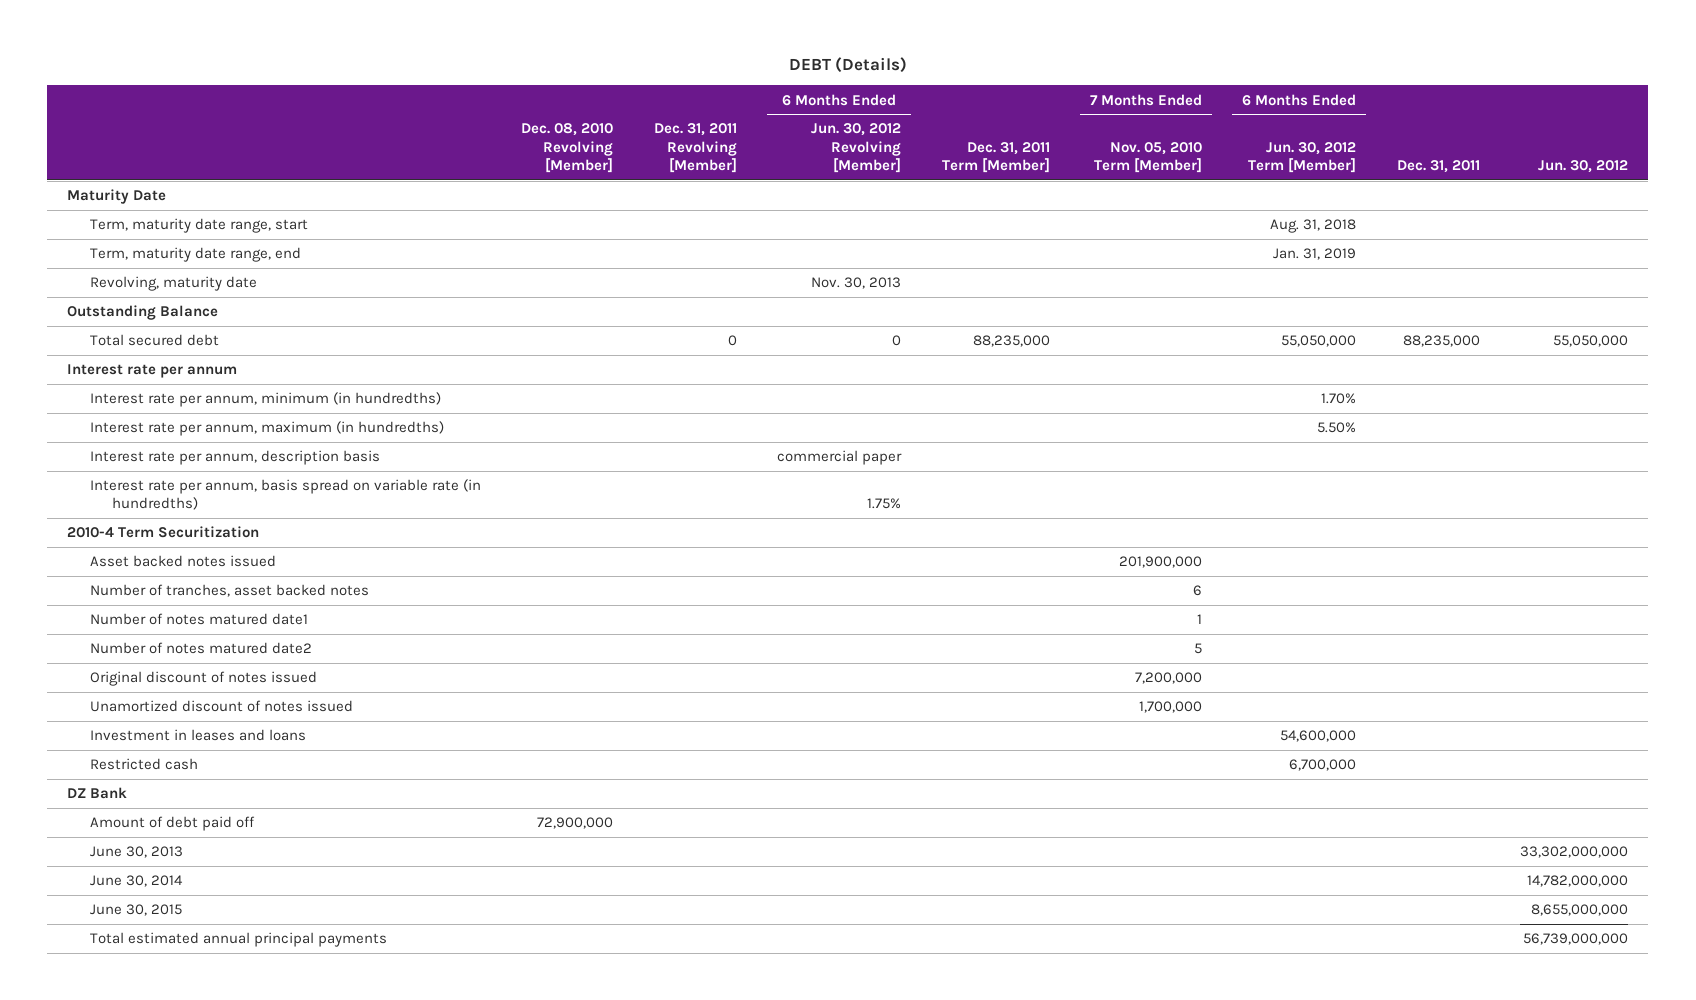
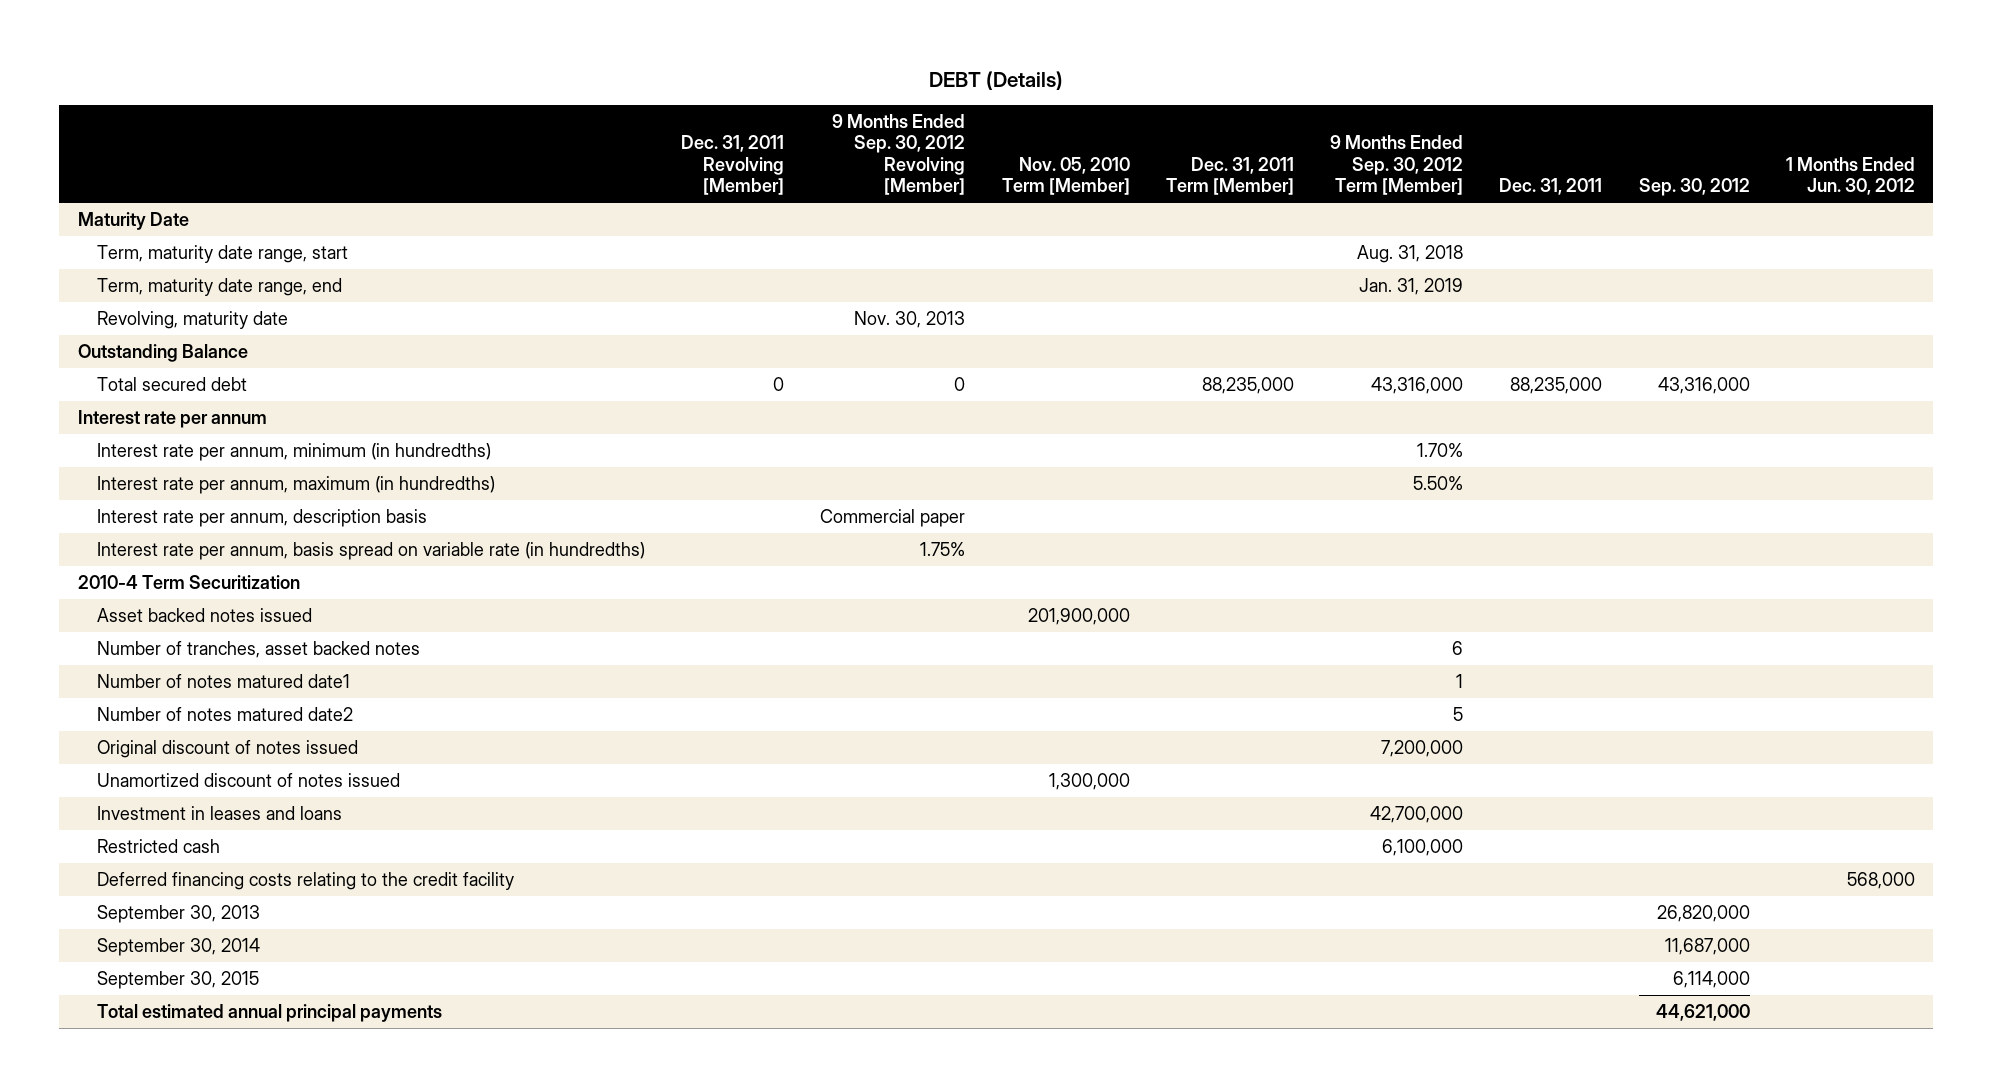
- | Dec. 08, 2010 Revolving [Member] | Dec. 31, 2011 Revolving [Member] | 6 Months Ended Jun. 30, 2012 Revolving [Member] | Dec. 31, 2011 Term [Member] | 7 Months Ended Nov. 05, 2010 Term [Member] | 6 Months Ended Jun. 30, 2012 Term [Member] | Dec. 31, 2011 | Jun. 30, 2012
+ | Dec. 31, 2011 Revolving [Member] | 9 Months Ended Sep. 30, 2012 Revolving [Member] | Nov. 05, 2010 Term [Member] | Dec. 31, 2011 Term [Member] | 9 Months Ended Sep. 30, 2012 Term [Member] | Dec. 31, 2011 | Sep. 30, 2012 | 1 Months Ended Jun. 30, 2012
- DZ Bank
- Amount of debt paid off | 72,900,000 | | | | | | |
- June 30, 2013 | | | | | | | | 33,302,000,000
- June 30, 2014 | | | | | | | | 14,782,000,000
- June 30, 2015 | | | | | | | | 8,655,000,000
+ Deferred financing costs relating to the credit facility | | | | | | | | 568,000
+ September 30, 2013 | | | | | | | 26,820,000 |
+ September 30, 2014 | | | | | | | 11,687,000 |
+ September 30, 2015 | | | | | | | 6,114,000 |

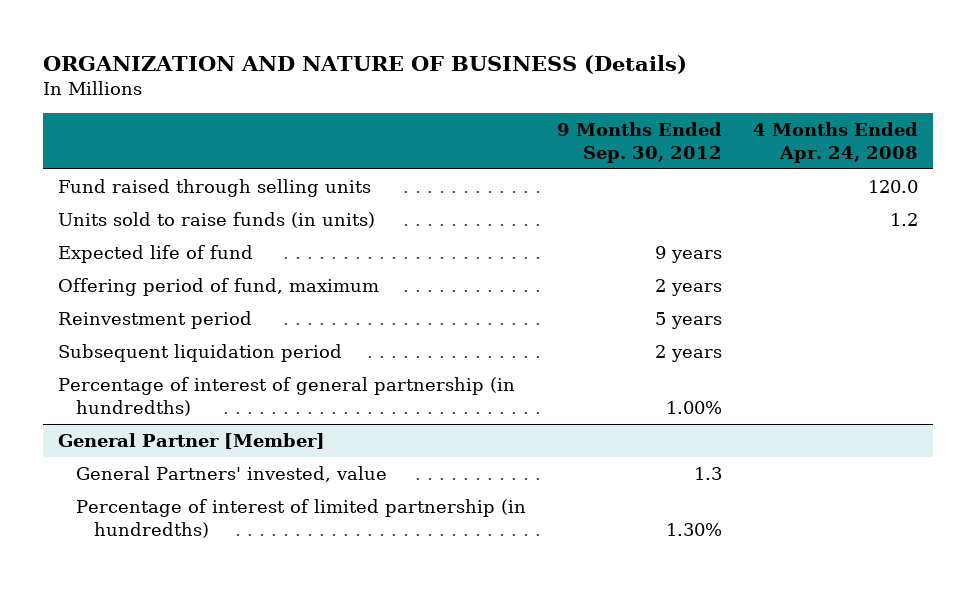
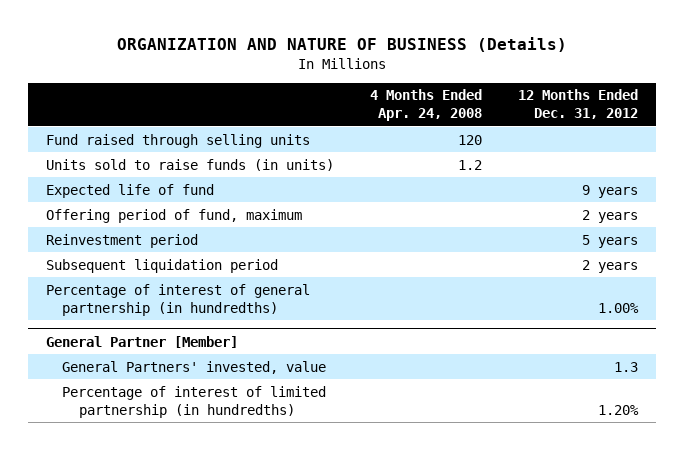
- | 9 Months Ended Sep. 30, 2012 | 4 Months Ended Apr. 24, 2008
+ | 4 Months Ended Apr. 24, 2008 | 12 Months Ended Dec. 31, 2012
- Fund raised through selling units | | 120.0
+ Fund raised through selling units | 120 |

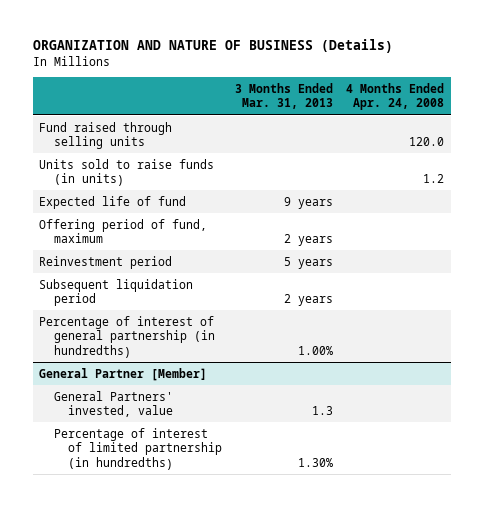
- | 4 Months Ended Apr. 24, 2008 | 12 Months Ended Dec. 31, 2012
+ | 3 Months Ended Mar. 31, 2013 | 4 Months Ended Apr. 24, 2008
- Fund raised through selling units | 120 |
+ Fund raised through selling units | | 120.0

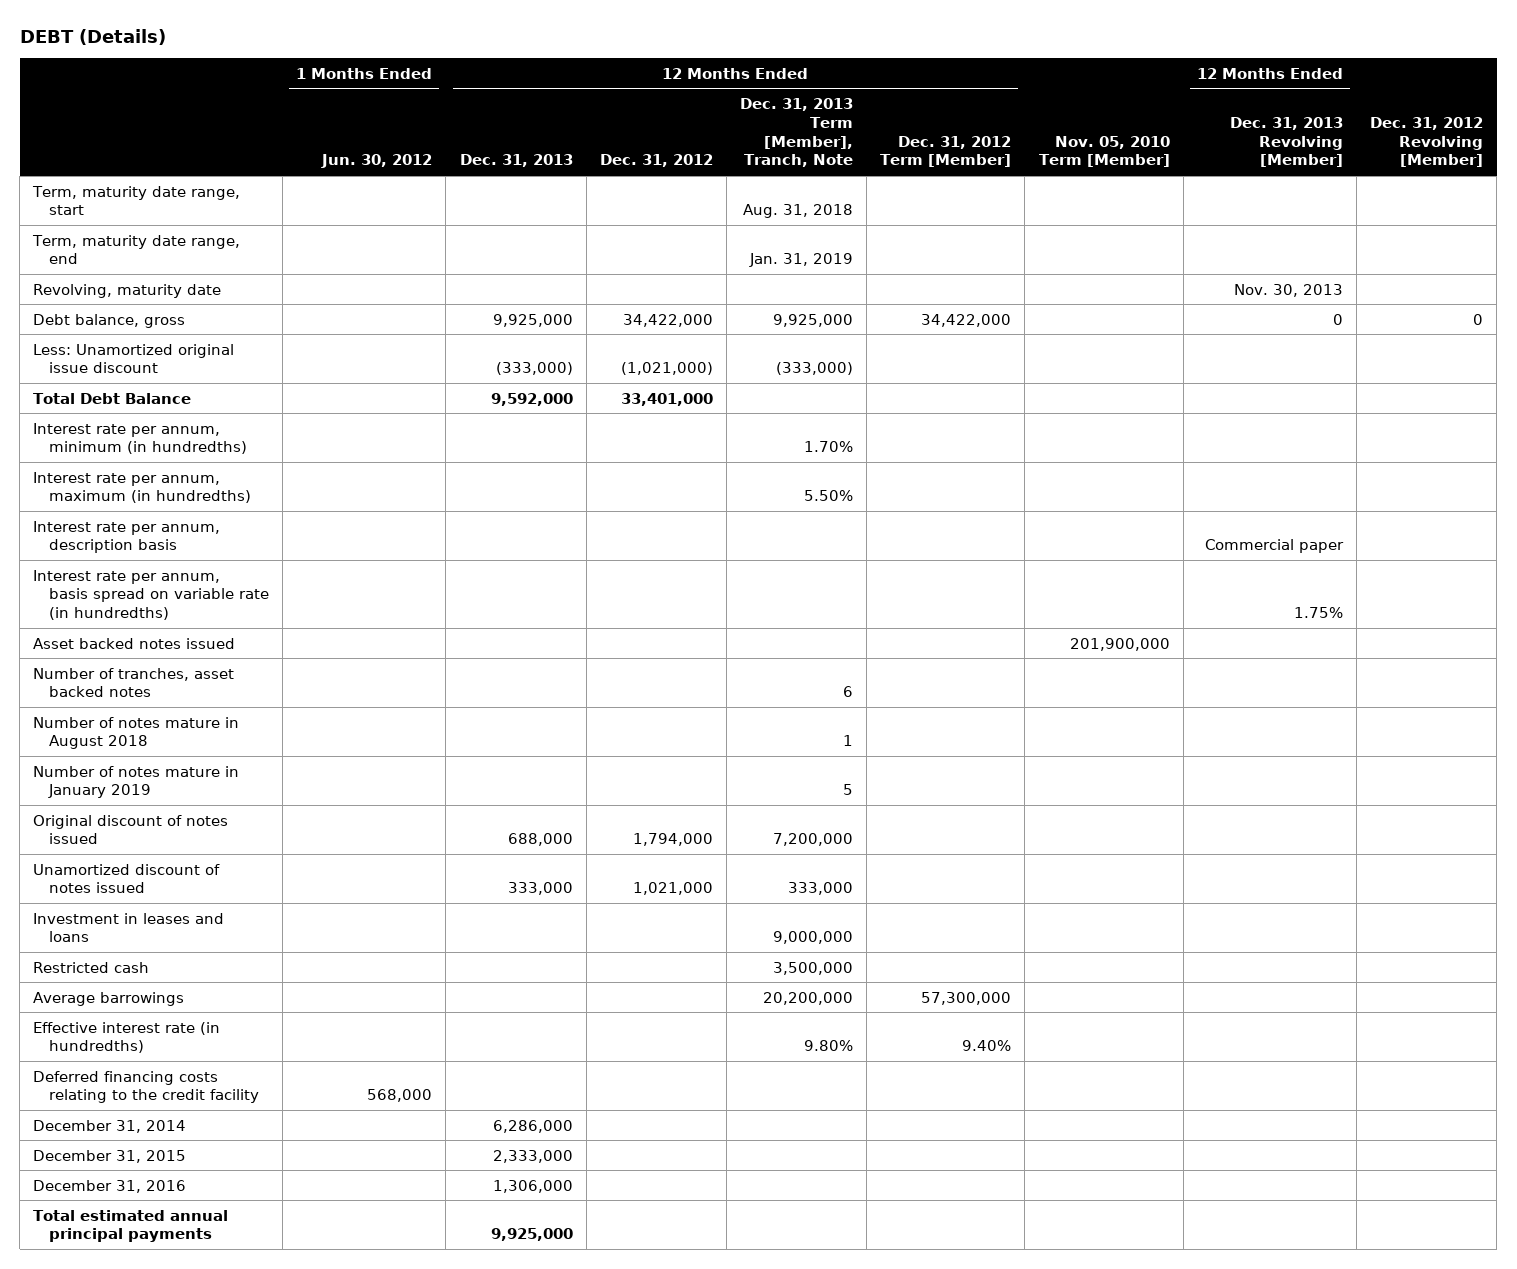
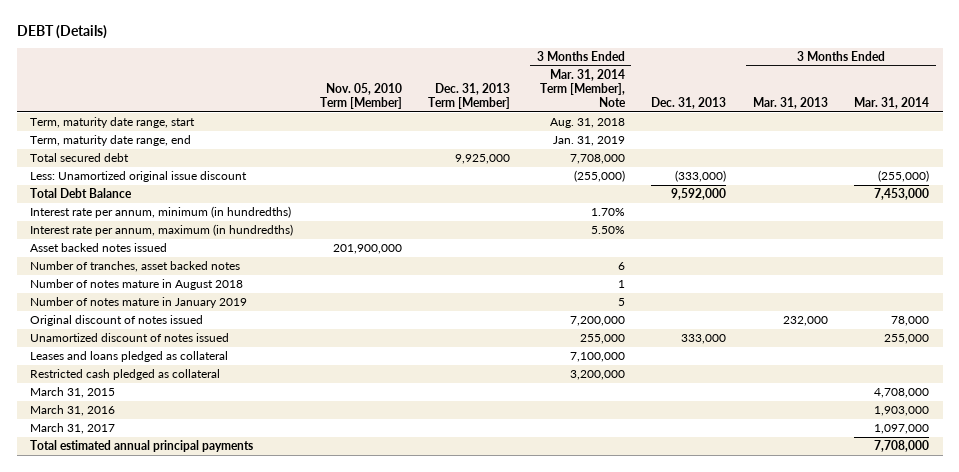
- | 1 Months Ended Jun. 30, 2012 | 12 Months Ended Dec. 31, 2013 | 12 Months Ended Dec. 31, 2012 | 12 Months Ended Dec. 31, 2013 Term [Member], Tranch, Note | 12 Months Ended Dec. 31, 2012 Term [Member] | Nov. 05, 2010 Term [Member] | 12 Months Ended Dec. 31, 2013 Revolving [Member] | Dec. 31, 2012 Revolving [Member]
+ | Nov. 05, 2010 Term [Member] | Dec. 31, 2013 Term [Member] | 3 Months Ended Mar. 31, 2014 Term [Member], Note | Dec. 31, 2013 | 3 Months Ended Mar. 31, 2013 | 3 Months Ended Mar. 31, 2014
- Revolving, maturity date | | | | | | | Nov. 30, 2013 |
- Debt balance, gross | | 9,925,000 | 34,422,000 | 9,925,000 | 34,422,000 | | 0 | 0
+ Total secured debt | | 9,925,000 | 7,708,000 | | |
- Interest rate per annum, description basis | | | | | | | Commercial paper |
- Interest rate per annum, basis spread on variable rate (in hundredths) | | | | | | | 1.75% |
- Investment in leases and loans | | | | 9,000,000 | | | |
- Restricted cash | | | | 3,500,000 | | | |
- Average barrowings | | | | 20,200,000 | 57,300,000 | | |
- Effective interest rate (in hundredths) | | | | 9.80% | 9.40% | | |
- Deferred financing costs relating to the credit facility | 568,000 | | | | | | |
- December 31, 2014 | | 6,286,000 | | | | | |
- December 31, 2015 | | 2,333,000 | | | | | |
- December 31, 2016 | | 1,306,000 | | | | | |
+ Leases and loans pledged as collateral | | | 7,100,000 | | |
+ Restricted cash pledged as collateral | | | 3,200,000 | | |
+ March 31, 2015 | | | | | | 4,708,000
+ March 31, 2016 | | | | | | 1,903,000
+ March 31, 2017 | | | | | | 1,097,000

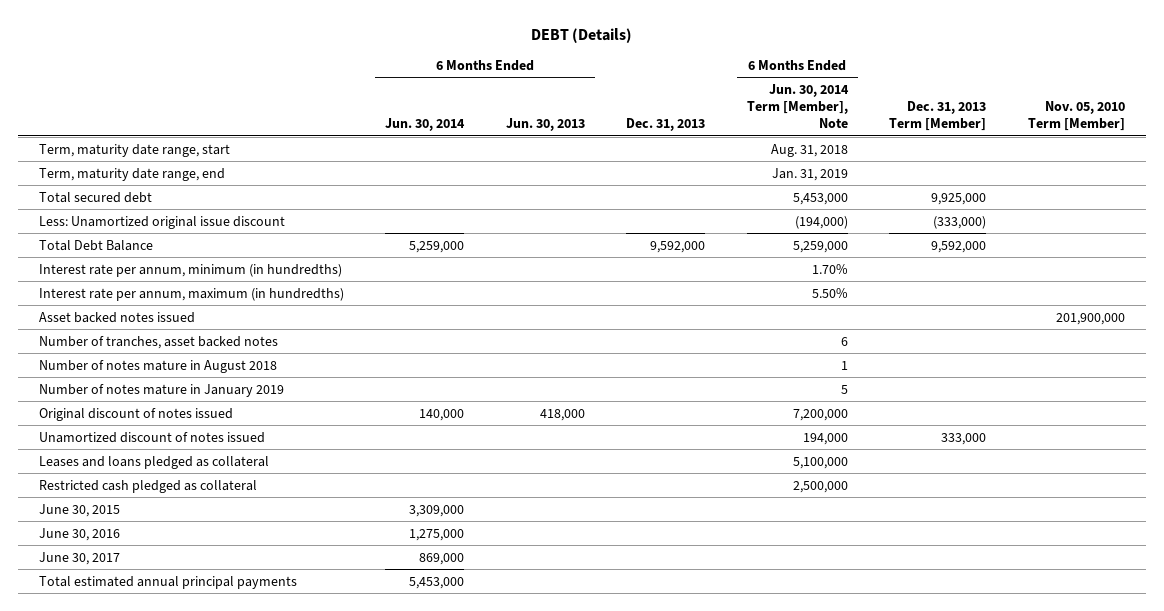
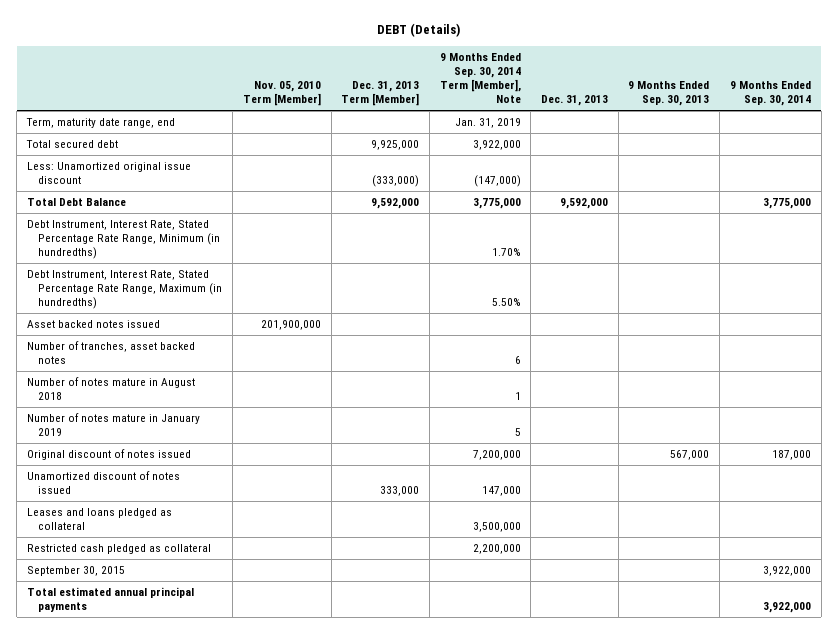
- | 6 Months Ended Jun. 30, 2014 | 6 Months Ended Jun. 30, 2013 | Dec. 31, 2013 | 6 Months Ended Jun. 30, 2014 Term [Member], Note | Dec. 31, 2013 Term [Member] | Nov. 05, 2010 Term [Member]
+ | Nov. 05, 2010 Term [Member] | Dec. 31, 2013 Term [Member] | 9 Months Ended Sep. 30, 2014 Term [Member], Note | Dec. 31, 2013 | 9 Months Ended Sep. 30, 2013 | 9 Months Ended Sep. 30, 2014
- Term, maturity date range, start | | | | Aug. 31, 2018 | |
- Interest rate per annum, minimum (in hundredths) | | | | 1.70% | |
- Interest rate per annum, maximum (in hundredths) | | | | 5.50% | |
+ Debt Instrument, Interest Rate, Stated Percentage Rate Range, Minimum (in hundredths) | | | 1.70% | | |
+ Debt Instrument, Interest Rate, Stated Percentage Rate Range, Maximum (in hundredths) | | | 5.50% | | |
- June 30, 2015 | 3,309,000 | | | | |
- June 30, 2016 | 1,275,000 | | | | |
- June 30, 2017 | 869,000 | | | | |
+ September 30, 2015 | | | | | | 3,922,000

